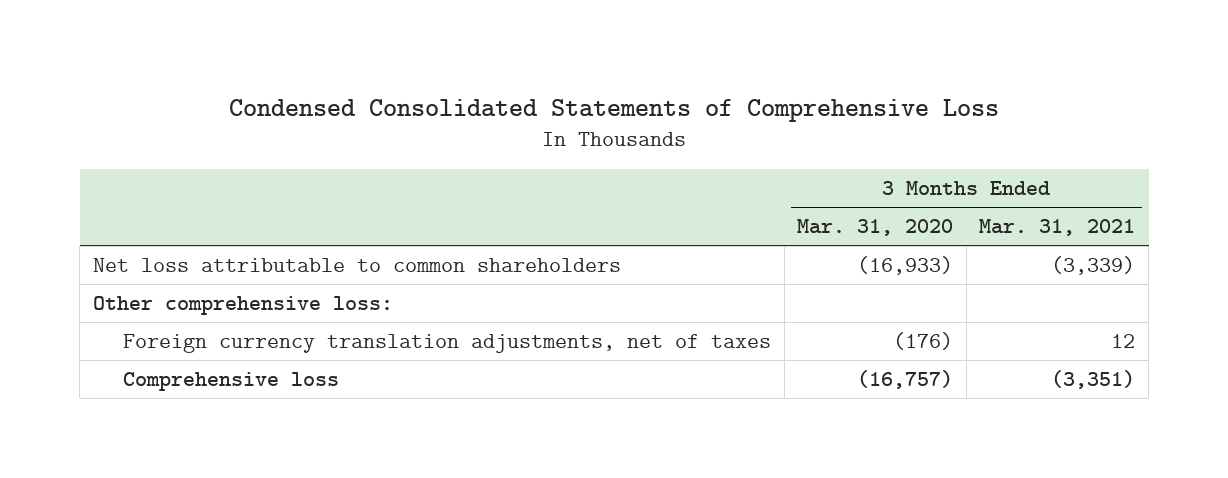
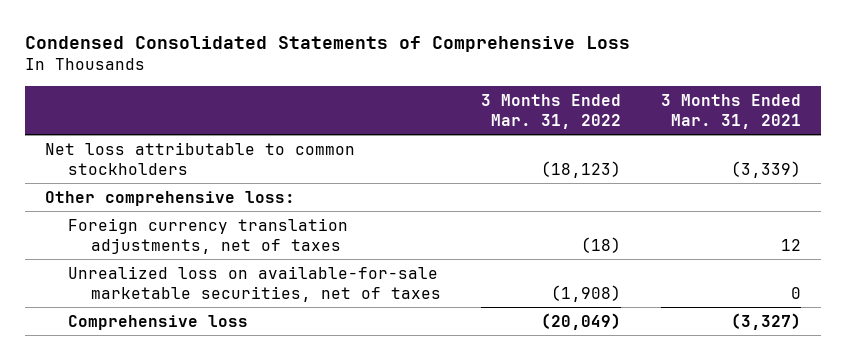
- | 3 Months Ended Mar. 31, 2020 | 3 Months Ended Mar. 31, 2021
+ | 3 Months Ended Mar. 31, 2022 | 3 Months Ended Mar. 31, 2021
- Net loss attributable to common shareholders | (16,933) | (3,339)
+ Net loss attributable to common stockholders | (18,123) | (3,339)
- Comprehensive loss | (16,757) | (3,351)
+ Unrealized loss on available-for-sale marketable securities, net of taxes | (1,908) | 0
+ Comprehensive loss | (20,049) | (3,327)

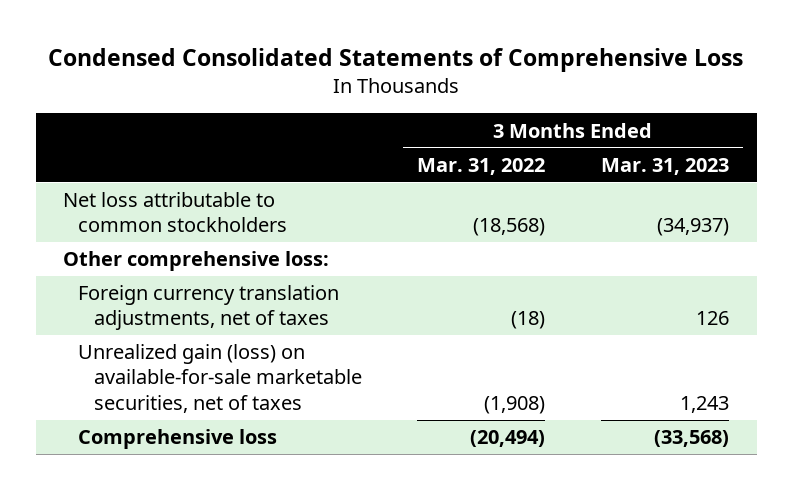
- | 3 Months Ended Mar. 31, 2022 | 3 Months Ended Mar. 31, 2021
+ | 3 Months Ended Mar. 31, 2022 | 3 Months Ended Mar. 31, 2023
- Net loss attributable to common stockholders | (18,123) | (3,339)
+ Net loss attributable to common stockholders | (18,568) | (34,937)
- Unrealized loss on available-for-sale marketable securities, net of taxes | (1,908) | 0
- Comprehensive loss | (20,049) | (3,327)
+ Unrealized gain (loss) on available-for-sale marketable securities, net of taxes | (1,908) | 1,243
+ Comprehensive loss | (20,494) | (33,568)

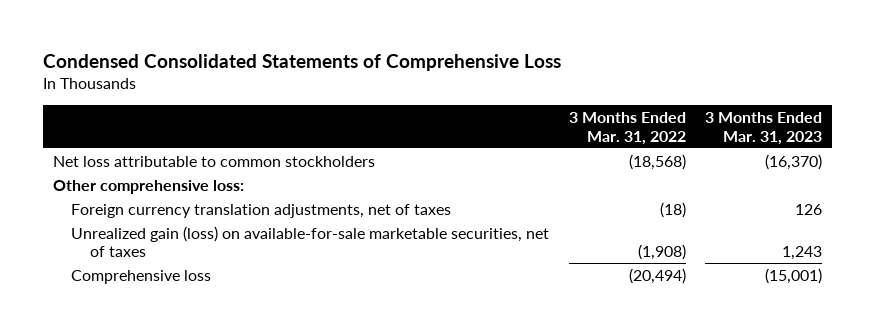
- Net loss attributable to common stockholders | (18,568) | (34,937)
+ Net loss attributable to common stockholders | (18,568) | (16,370)
- Comprehensive loss | (20,494) | (33,568)
+ Comprehensive loss | (20,494) | (15,001)

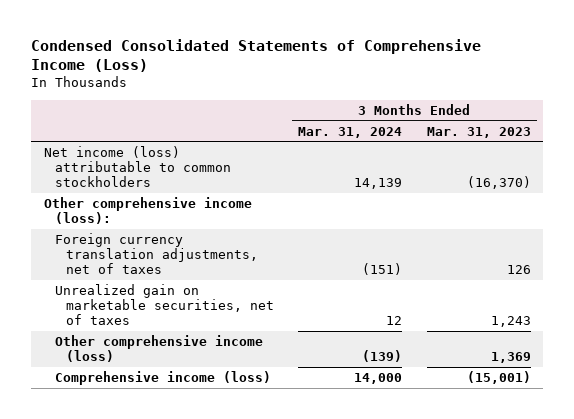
- Condensed Consolidated Statements of Comprehensive Loss
+ Condensed Consolidated Statements of Comprehensive Income (Loss)
- | 3 Months Ended Mar. 31, 2022 | 3 Months Ended Mar. 31, 2023
+ | 3 Months Ended Mar. 31, 2024 | 3 Months Ended Mar. 31, 2023
- Net loss attributable to common stockholders | (18,568) | (16,370)
- Other comprehensive loss:
+ Net income (loss) attributable to common stockholders | 14,139 | (16,370)
+ Other comprehensive income (loss):
- Unrealized gain (loss) on available-for-sale marketable securities, net of taxes | (1,908) | 1,243
- Comprehensive loss | (20,494) | (15,001)
+ Unrealized gain on marketable securities, net of taxes | 12 | 1,243
+ Other comprehensive income (loss) | (139) | 1,369
+ Comprehensive income (loss) | 14,000 | (15,001)

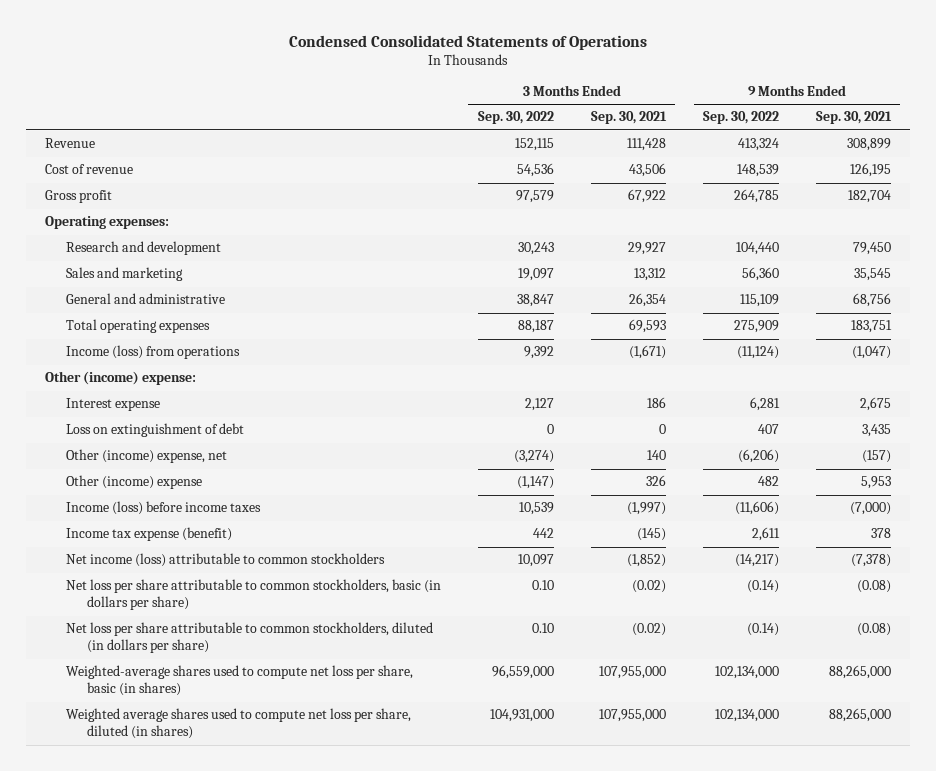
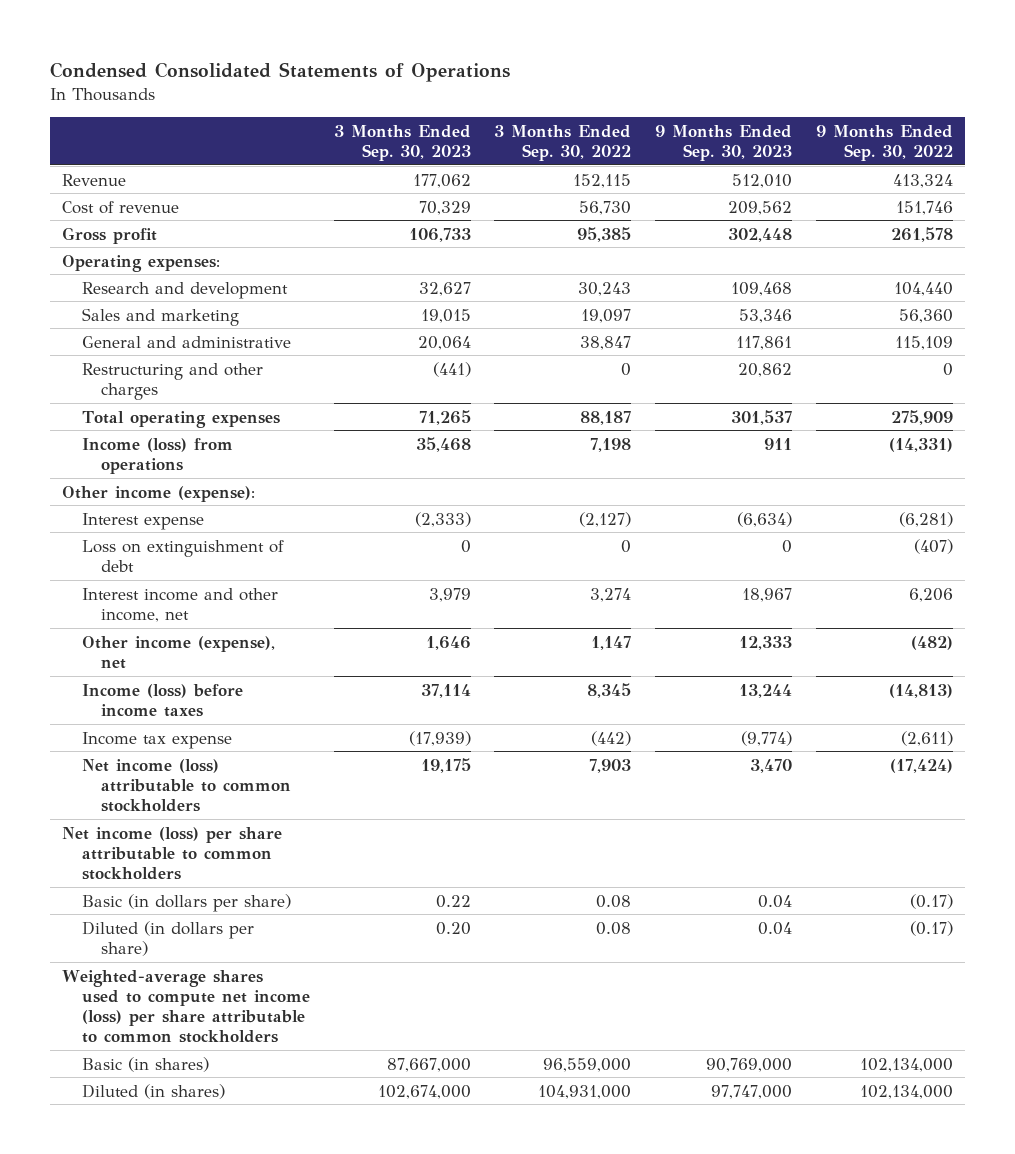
- | 3 Months Ended Sep. 30, 2022 | 3 Months Ended Sep. 30, 2021 | 9 Months Ended Sep. 30, 2022 | 9 Months Ended Sep. 30, 2021
+ | 3 Months Ended Sep. 30, 2023 | 3 Months Ended Sep. 30, 2022 | 9 Months Ended Sep. 30, 2023 | 9 Months Ended Sep. 30, 2022
- Cost of revenue | 54,536 | 43,506 | 148,539 | 126,195
- Gross profit | 97,579 | 67,922 | 264,785 | 182,704
+ Cost of revenue | 70,329 | 56,730 | 209,562 | 151,746
+ Gross profit | 106,733 | 95,385 | 302,448 | 261,578
+ Restructuring and other charges | (441) | 0 | 20,862 | 0
- Income (loss) from operations | 9,392 | (1,671) | (11,124) | (1,047)
- Other (income) expense:
- Interest expense | 2,127 | 186 | 6,281 | 2,675
- Loss on extinguishment of debt | 0 | 0 | 407 | 3,435
- Other (income) expense, net | (3,274) | 140 | (6,206) | (157)
- Other (income) expense | (1,147) | 326 | 482 | 5,953
- Income (loss) before income taxes | 10,539 | (1,997) | (11,606) | (7,000)
- Income tax expense (benefit) | 442 | (145) | 2,611 | 378
- Net income (loss) attributable to common stockholders | 10,097 | (1,852) | (14,217) | (7,378)
- Net loss per share attributable to common stockholders, basic (in dollars per share) | 0.10 | (0.02) | (0.14) | (0.08)
- Net loss per share attributable to common stockholders, diluted (in dollars per share) | 0.10 | (0.02) | (0.14) | (0.08)
- Weighted-average shares used to compute net loss per share, basic (in shares) | 96,559,000 | 107,955,000 | 102,134,000 | 88,265,000
- Weighted average shares used to compute net loss per share, diluted (in shares) | 104,931,000 | 107,955,000 | 102,134,000 | 88,265,000
+ Income (loss) from operations | 35,468 | 7,198 | 911 | (14,331)
+ Other income (expense):
+ Interest expense | (2,333) | (2,127) | (6,634) | (6,281)
+ Loss on extinguishment of debt | 0 | 0 | 0 | (407)
+ Interest income and other income, net | 3,979 | 3,274 | 18,967 | 6,206
+ Other income (expense), net | 1,646 | 1,147 | 12,333 | (482)
+ Income (loss) before income taxes | 37,114 | 8,345 | 13,244 | (14,813)
+ Income tax expense | (17,939) | (442) | (9,774) | (2,611)
+ Net income (loss) attributable to common stockholders | 19,175 | 7,903 | 3,470 | (17,424)
+ Net income (loss) per share attributable to common stockholders
+ Basic (in dollars per share) | 0.22 | 0.08 | 0.04 | (0.17)
+ Diluted (in dollars per share) | 0.20 | 0.08 | 0.04 | (0.17)
+ Weighted-average shares used to compute net income (loss) per share attributable to common stockholders
+ Basic (in shares) | 87,667,000 | 96,559,000 | 90,769,000 | 102,134,000
+ Diluted (in shares) | 102,674,000 | 104,931,000 | 97,747,000 | 102,134,000

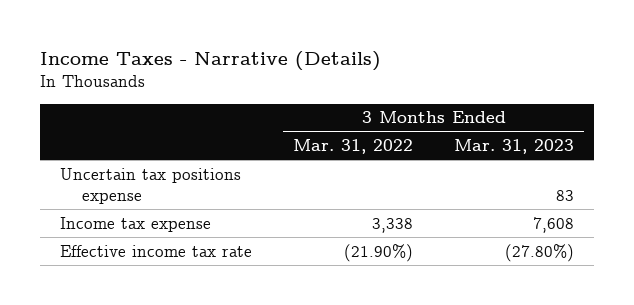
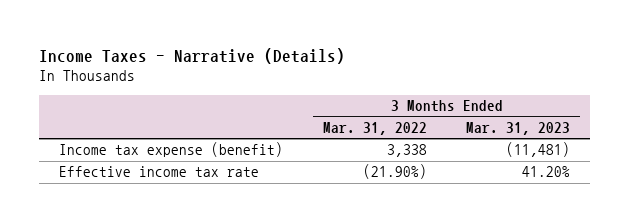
- Uncertain tax positions expense | | 83
- Income tax expense | 3,338 | 7,608
- Effective income tax rate | (21.90%) | (27.80%)
+ Income tax expense (benefit) | 3,338 | (11,481)
+ Effective income tax rate | (21.90%) | 41.20%

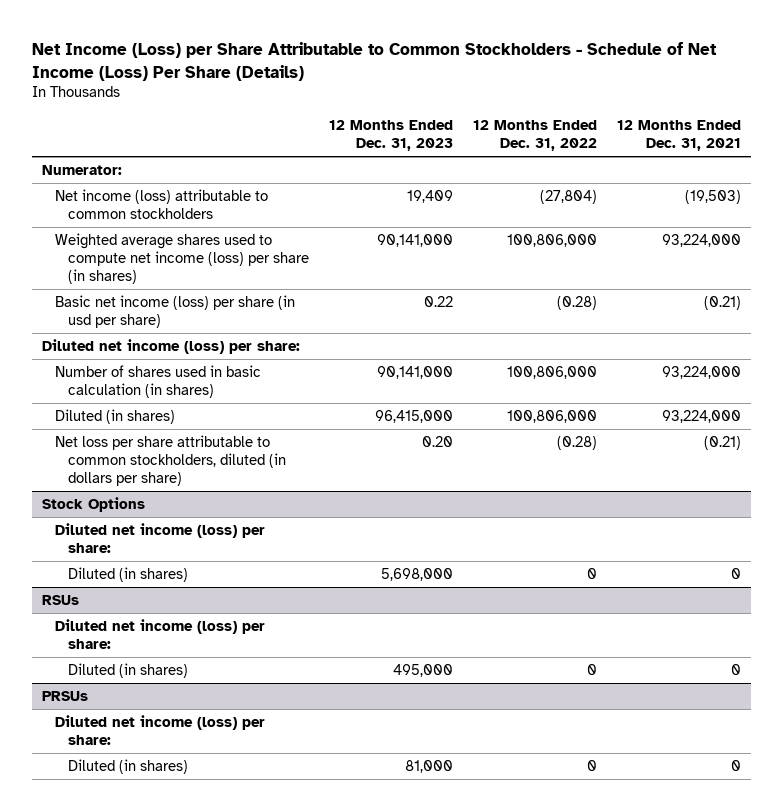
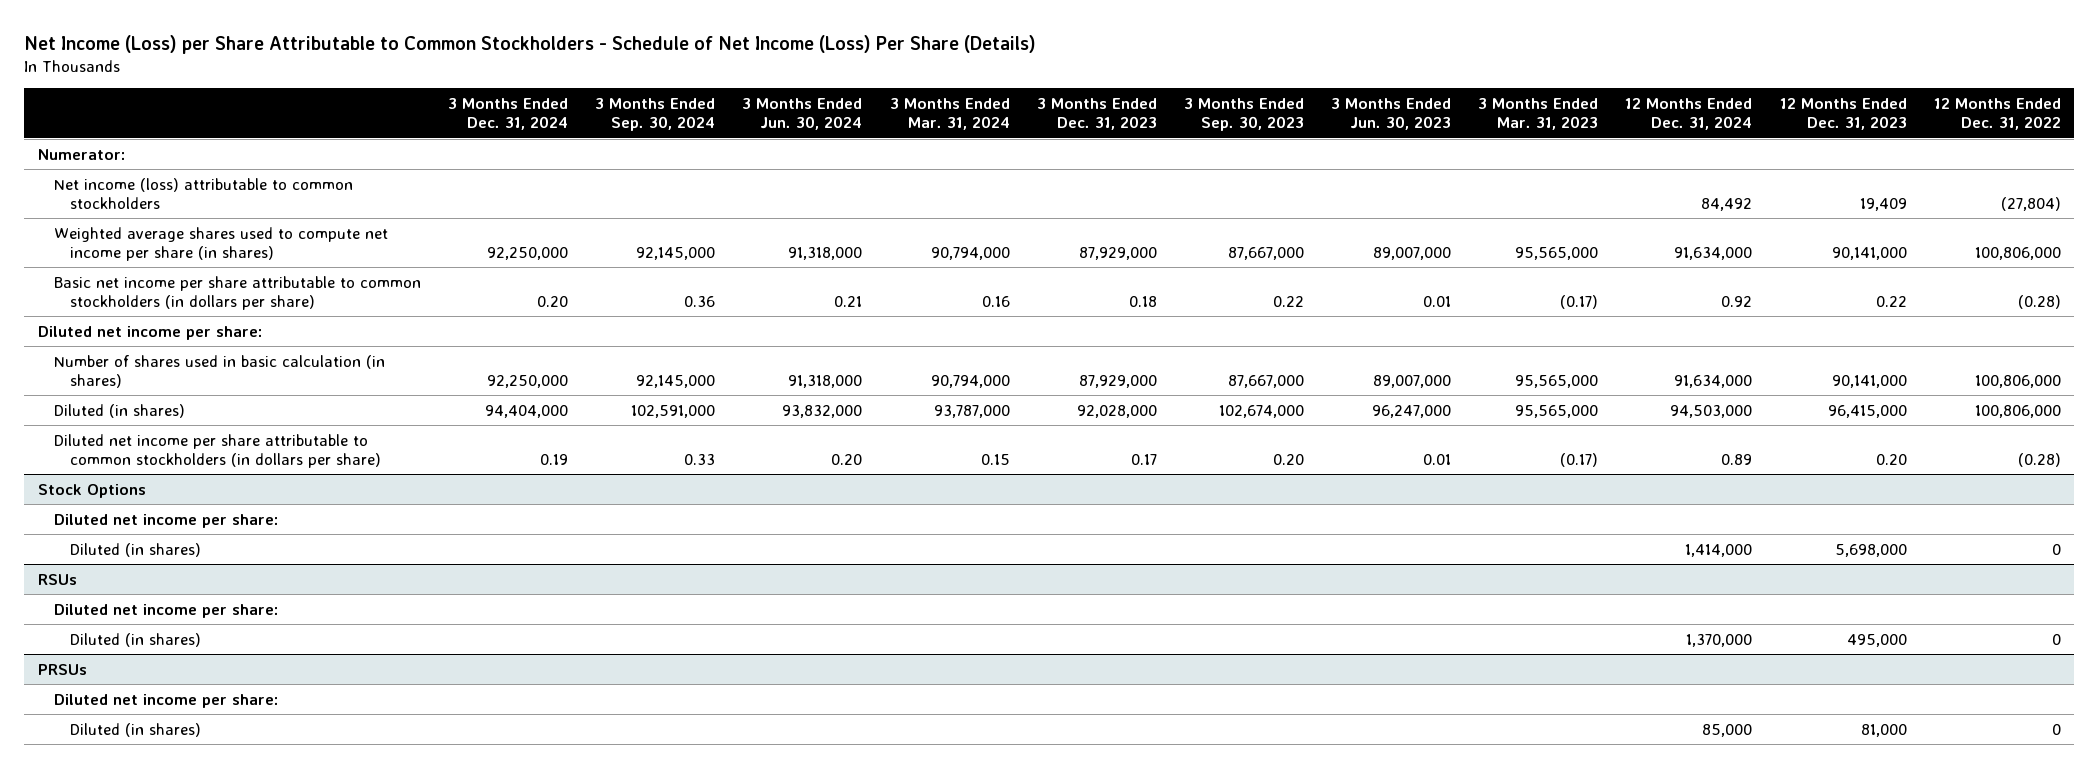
- | 12 Months Ended Dec. 31, 2023 | 12 Months Ended Dec. 31, 2022 | 12 Months Ended Dec. 31, 2021
+ | 3 Months Ended Dec. 31, 2024 | 3 Months Ended Sep. 30, 2024 | 3 Months Ended Jun. 30, 2024 | 3 Months Ended Mar. 31, 2024 | 3 Months Ended Dec. 31, 2023 | 3 Months Ended Sep. 30, 2023 | 3 Months Ended Jun. 30, 2023 | 3 Months Ended Mar. 31, 2023 | 12 Months Ended Dec. 31, 2024 | 12 Months Ended Dec. 31, 2023 | 12 Months Ended Dec. 31, 2022
- Weighted average shares used to compute net income (loss) per share (in shares) | 90,141,000 | 100,806,000 | 93,224,000
- Basic net income (loss) per share (in usd per share) | 0.22 | (0.28) | (0.21)
- Diluted net income (loss) per share:
+ Weighted average shares used to compute net income per share (in shares) | 92,250,000 | 92,145,000 | 91,318,000 | 90,794,000 | 87,929,000 | 87,667,000 | 89,007,000 | 95,565,000 | 91,634,000 | 90,141,000 | 100,806,000
+ Basic net income per share attributable to common stockholders (in dollars per share) | 0.20 | 0.36 | 0.21 | 0.16 | 0.18 | 0.22 | 0.01 | (0.17) | 0.92 | 0.22 | (0.28)
+ Diluted net income per share:
- Net loss per share attributable to common stockholders, diluted (in dollars per share) | 0.20 | (0.28) | (0.21)
+ Diluted net income per share attributable to common stockholders (in dollars per share) | 0.19 | 0.33 | 0.20 | 0.15 | 0.17 | 0.20 | 0.01 | (0.17) | 0.89 | 0.20 | (0.28)
@ Stock Options
- Diluted net income (loss) per share:
+ Diluted net income per share:
@ RSUs
- Diluted net income (loss) per share:
+ Diluted net income per share:
@ PRSUs
- Diluted net income (loss) per share:
+ Diluted net income per share:

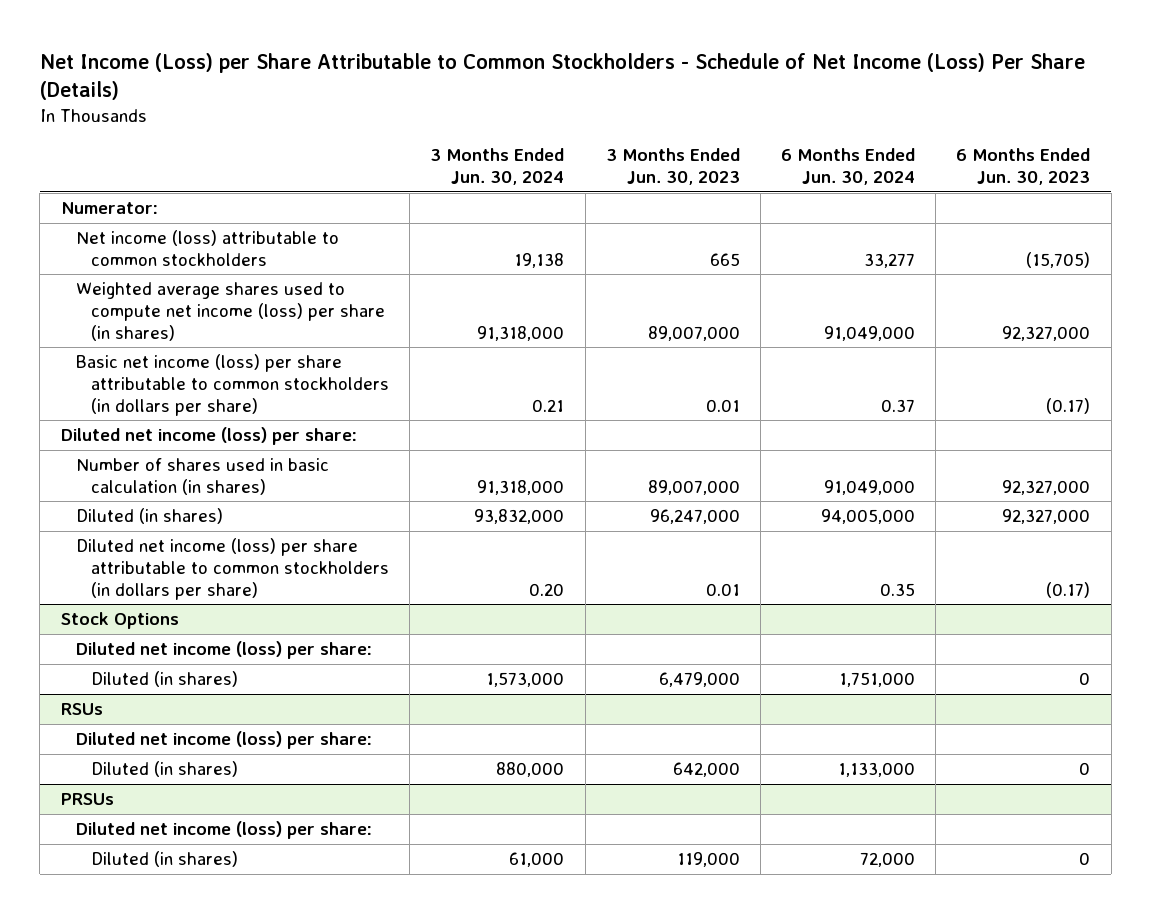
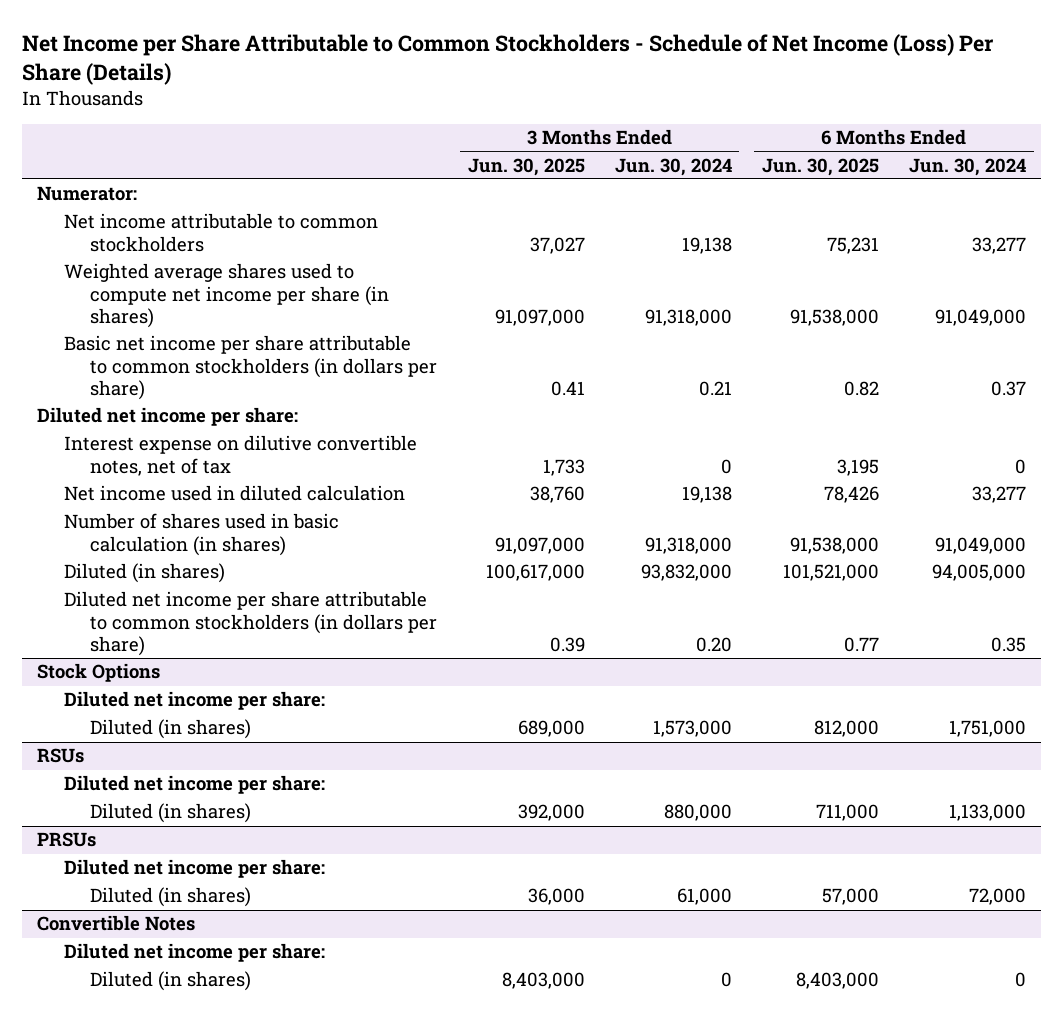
- Net Income (Loss) per Share Attributable to Common Stockholders - Schedule of Net Income (Loss) Per Share (Details)
+ Net Income per Share Attributable to Common Stockholders - Schedule of Net Income (Loss) Per Share (Details)
- | 3 Months Ended Jun. 30, 2024 | 3 Months Ended Jun. 30, 2023 | 6 Months Ended Jun. 30, 2024 | 6 Months Ended Jun. 30, 2023
+ | 3 Months Ended Jun. 30, 2025 | 3 Months Ended Jun. 30, 2024 | 6 Months Ended Jun. 30, 2025 | 6 Months Ended Jun. 30, 2024
- Net income (loss) attributable to common stockholders | 19,138 | 665 | 33,277 | (15,705)
- Weighted average shares used to compute net income (loss) per share (in shares) | 91,318,000 | 89,007,000 | 91,049,000 | 92,327,000
- Basic net income (loss) per share attributable to common stockholders (in dollars per share) | 0.21 | 0.01 | 0.37 | (0.17)
- Diluted net income (loss) per share:
+ Net income attributable to common stockholders | 37,027 | 19,138 | 75,231 | 33,277
+ Weighted average shares used to compute net income per share (in shares) | 91,097,000 | 91,318,000 | 91,538,000 | 91,049,000
+ Basic net income per share attributable to common stockholders (in dollars per share) | 0.41 | 0.21 | 0.82 | 0.37
+ Diluted net income per share:
+ Interest expense on dilutive convertible notes, net of tax | 1,733 | 0 | 3,195 | 0
+ Net income used in diluted calculation | 38,760 | 19,138 | 78,426 | 33,277
- Diluted net income (loss) per share attributable to common stockholders (in dollars per share) | 0.20 | 0.01 | 0.35 | (0.17)
+ Diluted net income per share attributable to common stockholders (in dollars per share) | 0.39 | 0.20 | 0.77 | 0.35
@ Stock Options
- Diluted net income (loss) per share:
+ Diluted net income per share:
@ RSUs
- Diluted net income (loss) per share:
+ Diluted net income per share:
@ PRSUs
- Diluted net income (loss) per share:
+ Diluted net income per share:
+ Convertible Notes
+ Diluted net income per share:
+ Diluted (in shares) | 8,403,000 | 0 | 8,403,000 | 0

